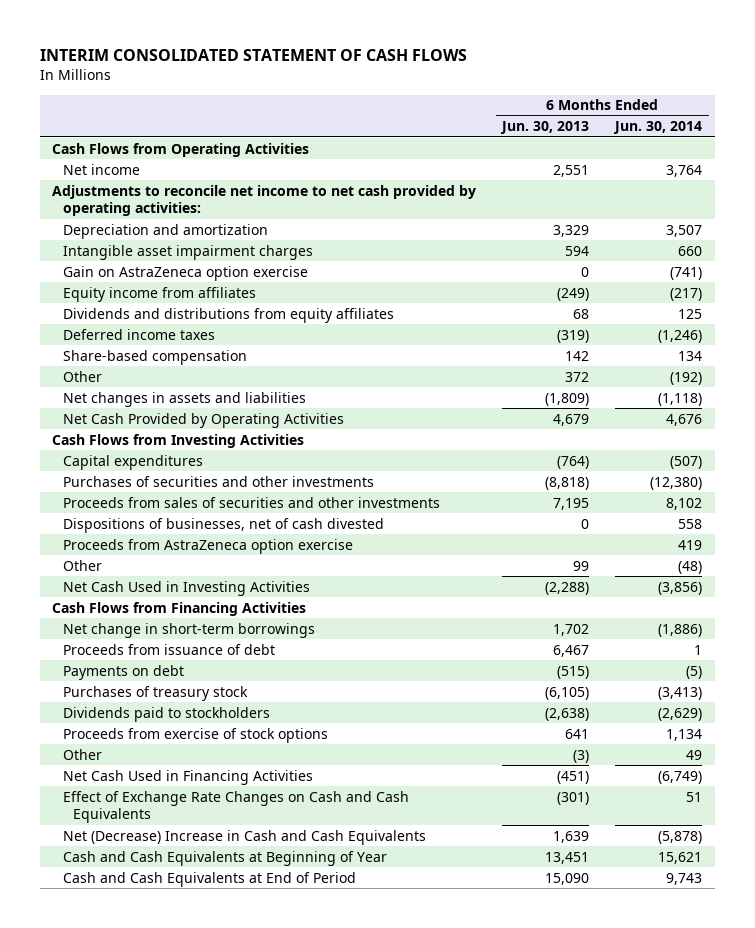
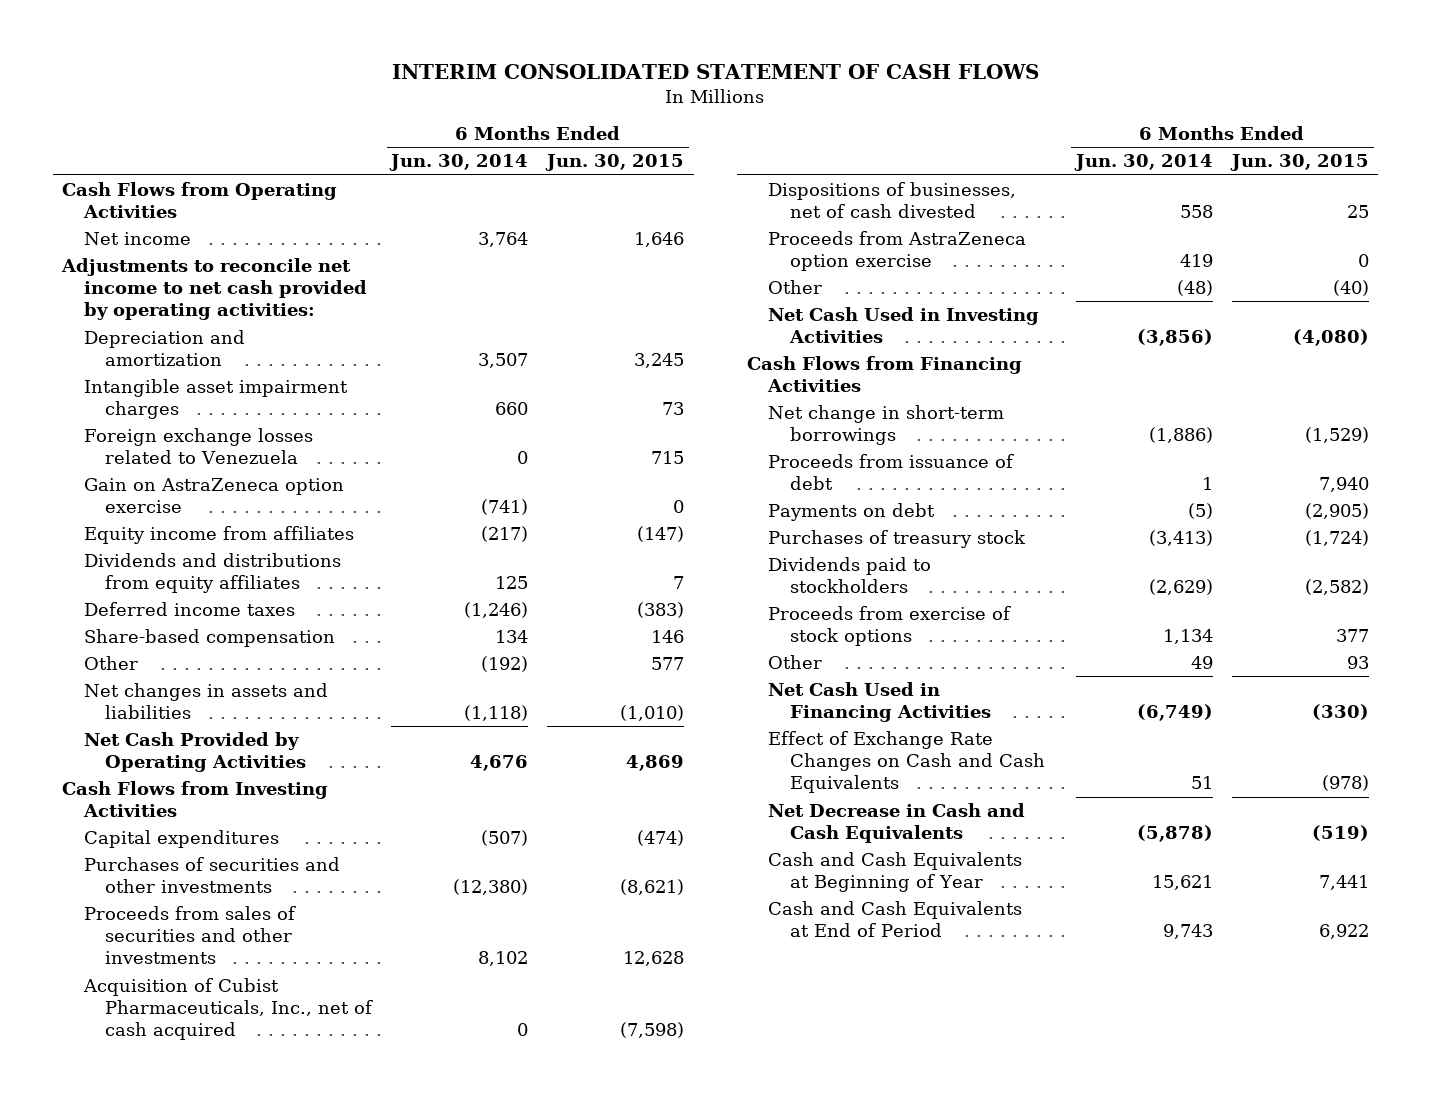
- | 6 Months Ended Jun. 30, 2013 | 6 Months Ended Jun. 30, 2014
+ | 6 Months Ended Jun. 30, 2014 | 6 Months Ended Jun. 30, 2015
+ Foreign exchange losses related to Venezuela | 0 | 715
+ Acquisition of Cubist Pharmaceuticals, Inc., net of cash acquired | 0 | (7,598)
- Net (Decrease) Increase in Cash and Cash Equivalents | 1,639 | (5,878)
+ Net Decrease in Cash and Cash Equivalents | (5,878) | (519)

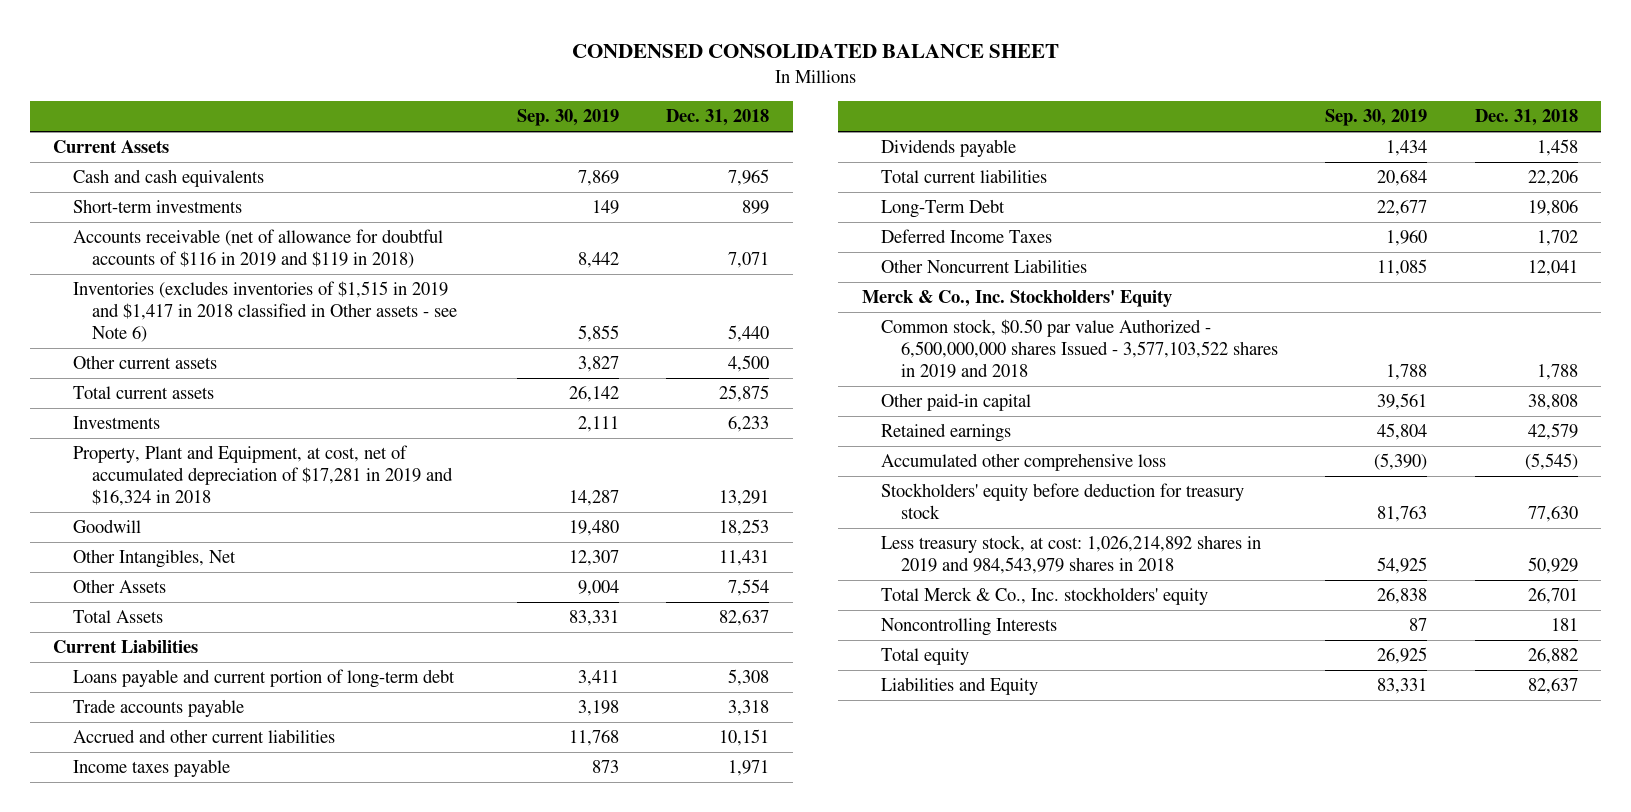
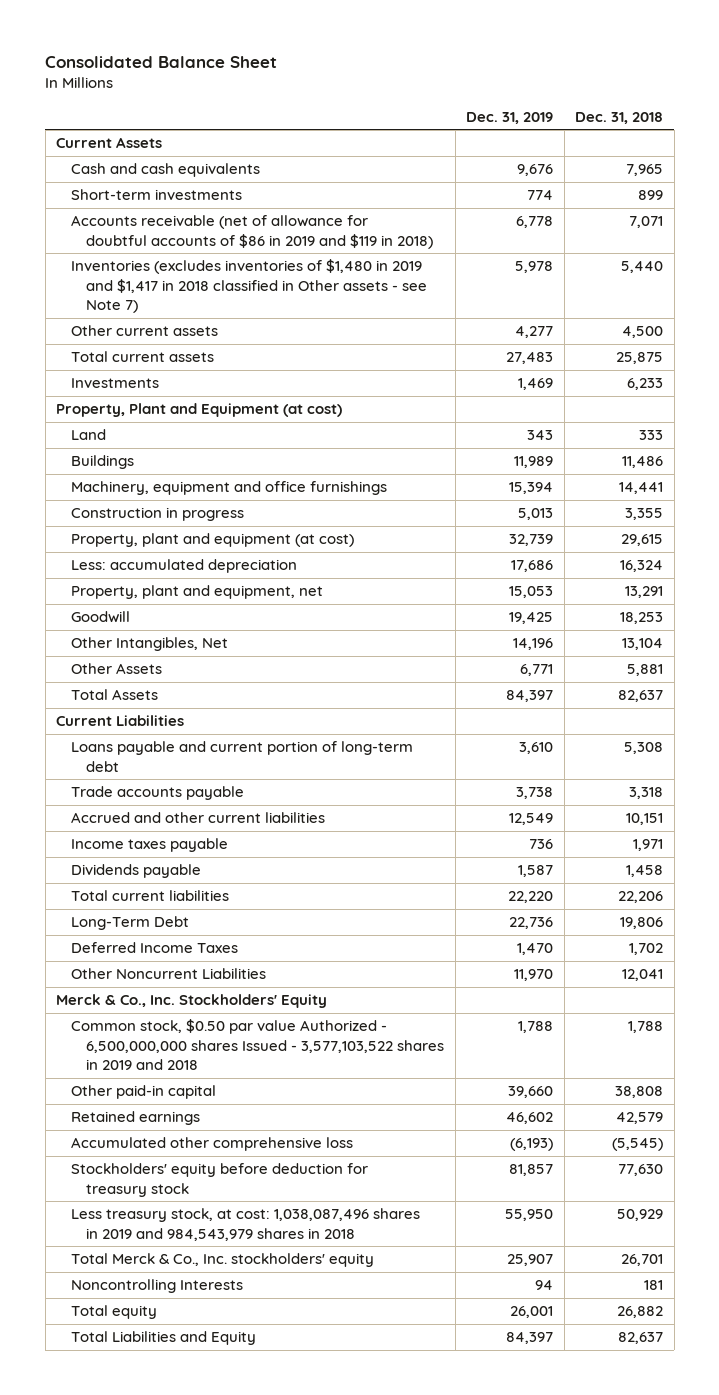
- CONDENSED CONSOLIDATED BALANCE SHEET
+ Consolidated Balance Sheet
- | Sep. 30, 2019 | Dec. 31, 2018
+ | Dec. 31, 2019 | Dec. 31, 2018
- Accounts receivable (net of allowance for doubtful accounts of $116 in 2019 and $119 in 2018) | 8,442 | 7,071
- Inventories (excludes inventories of $1,515 in 2019 and $1,417 in 2018 classified in Other assets - see Note 6) | 5,855 | 5,440
+ Accounts receivable (net of allowance for doubtful accounts of $86 in 2019 and $119 in 2018) | 6,778 | 7,071
+ Inventories (excludes inventories of $1,480 in 2019 and $1,417 in 2018 classified in Other assets - see Note 7) | 5,978 | 5,440
- Property, Plant and Equipment, at cost, net of accumulated depreciation of $17,281 in 2019 and $16,324 in 2018 | 14,287 | 13,291
+ Property, Plant and Equipment (at cost)
+ Land | 343 | 333
+ Buildings | 11,989 | 11,486
+ Machinery, equipment and office furnishings | 15,394 | 14,441
+ Construction in progress | 5,013 | 3,355
+ Property, plant and equipment (at cost) | 32,739 | 29,615
+ Less: accumulated depreciation | 17,686 | 16,324
+ Property, plant and equipment, net | 15,053 | 13,291
- Other Intangibles, Net | 12,307 | 11,431
- Other Assets | 9,004 | 7,554
+ Other Intangibles, Net | 14,196 | 13,104
+ Other Assets | 6,771 | 5,881
- Less treasury stock, at cost: 1,026,214,892 shares in 2019 and 984,543,979 shares in 2018 | 54,925 | 50,929
+ Less treasury stock, at cost: 1,038,087,496 shares in 2019 and 984,543,979 shares in 2018 | 55,950 | 50,929
- Liabilities and Equity | 83,331 | 82,637
+ Total Liabilities and Equity | 84,397 | 82,637

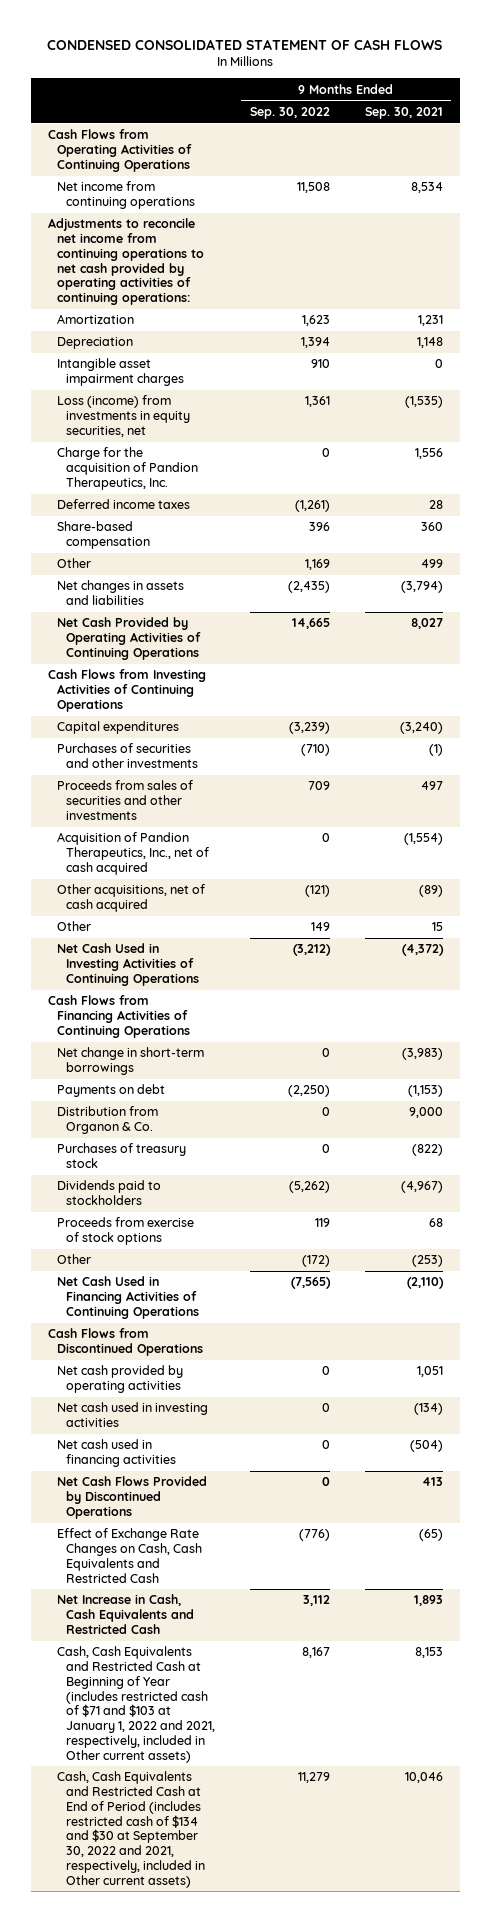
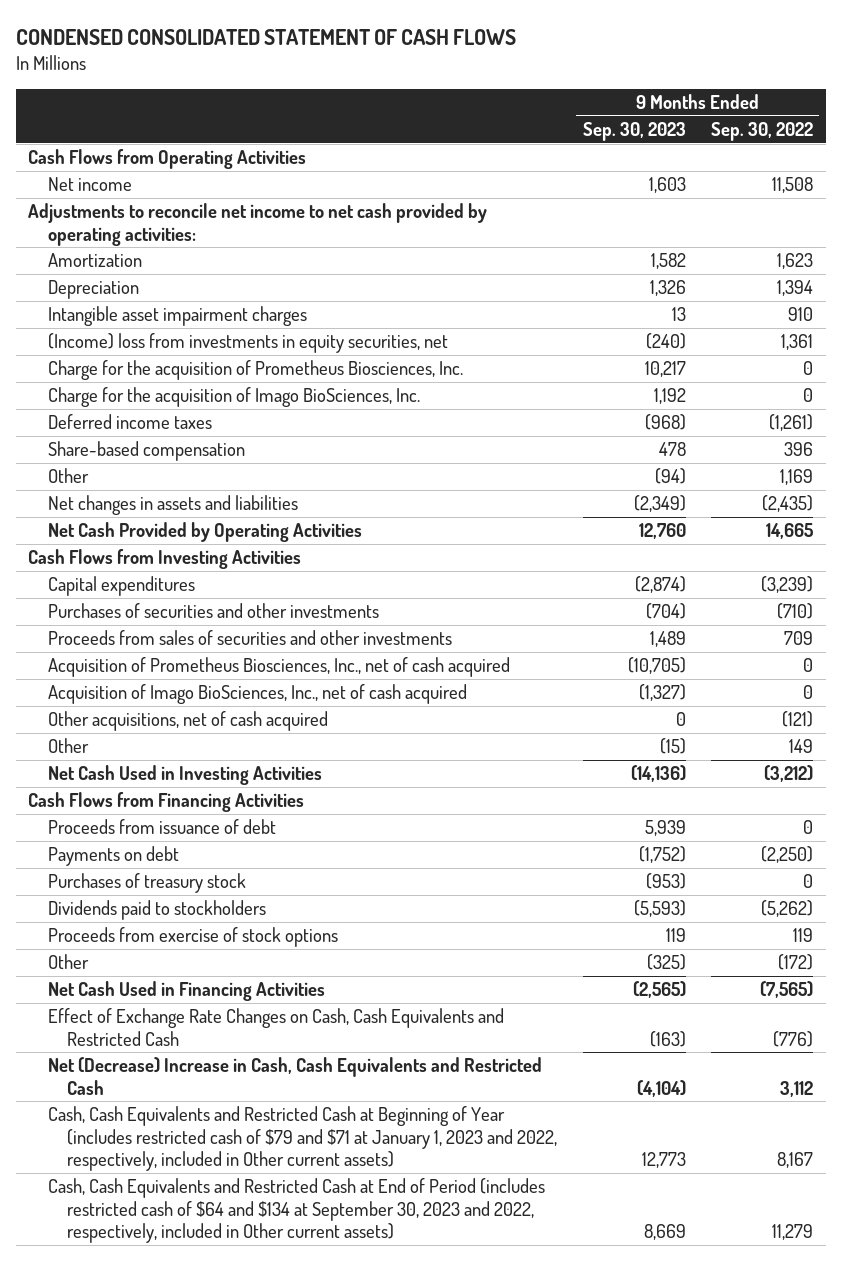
- | 9 Months Ended Sep. 30, 2022 | 9 Months Ended Sep. 30, 2021
+ | 9 Months Ended Sep. 30, 2023 | 9 Months Ended Sep. 30, 2022
- Cash Flows from Operating Activities of Continuing Operations
- Net income from continuing operations | 11,508 | 8,534
- Adjustments to reconcile net income from continuing operations to net cash provided by operating activities of continuing operations:
+ Cash Flows from Operating Activities
+ Net income | 1,603 | 11,508
+ Adjustments to reconcile net income to net cash provided by operating activities:
- Loss (income) from investments in equity securities, net | 1,361 | (1,535)
- Charge for the acquisition of Pandion Therapeutics, Inc. | 0 | 1,556
+ (Income) loss from investments in equity securities, net | (240) | 1,361
+ Charge for the acquisition of Prometheus Biosciences, Inc. | 10,217 | 0
+ Charge for the acquisition of Imago BioSciences, Inc. | 1,192 | 0
- Net Cash Provided by Operating Activities of Continuing Operations | 14,665 | 8,027
- Cash Flows from Investing Activities of Continuing Operations
+ Net Cash Provided by Operating Activities | 12,760 | 14,665
+ Cash Flows from Investing Activities
- Acquisition of Pandion Therapeutics, Inc., net of cash acquired | 0 | (1,554)
+ Acquisition of Prometheus Biosciences, Inc., net of cash acquired | (10,705) | 0
+ Acquisition of Imago BioSciences, Inc., net of cash acquired | (1,327) | 0
- Net Cash Used in Investing Activities of Continuing Operations | (3,212) | (4,372)
- Cash Flows from Financing Activities of Continuing Operations
- Net change in short-term borrowings | 0 | (3,983)
+ Net Cash Used in Investing Activities | (14,136) | (3,212)
+ Cash Flows from Financing Activities
+ Proceeds from issuance of debt | 5,939 | 0
- Distribution from Organon & Co. | 0 | 9,000
- Net Cash Used in Financing Activities of Continuing Operations | (7,565) | (2,110)
- Cash Flows from Discontinued Operations
- Net cash provided by operating activities | 0 | 1,051
- Net cash used in investing activities | 0 | (134)
- Net cash used in financing activities | 0 | (504)
- Net Cash Flows Provided by Discontinued Operations | 0 | 413
+ Net Cash Used in Financing Activities | (2,565) | (7,565)
- Net Increase in Cash, Cash Equivalents and Restricted Cash | 3,112 | 1,893
- Cash, Cash Equivalents and Restricted Cash at Beginning of Year (includes restricted cash of $71 and $103 at January 1, 2022 and 2021, respectively, included in Other current assets) | 8,167 | 8,153
- Cash, Cash Equivalents and Restricted Cash at End of Period (includes restricted cash of $134 and $30 at September 30, 2022 and 2021, respectively, included in Other current assets) | 11,279 | 10,046
+ Net (Decrease) Increase in Cash, Cash Equivalents and Restricted Cash | (4,104) | 3,112
+ Cash, Cash Equivalents and Restricted Cash at Beginning of Year (includes restricted cash of $79 and $71 at January 1, 2023 and 2022, respectively, included in Other current assets) | 12,773 | 8,167
+ Cash, Cash Equivalents and Restricted Cash at End of Period (includes restricted cash of $64 and $134 at September 30, 2023 and 2022, respectively, included in Other current assets) | 8,669 | 11,279

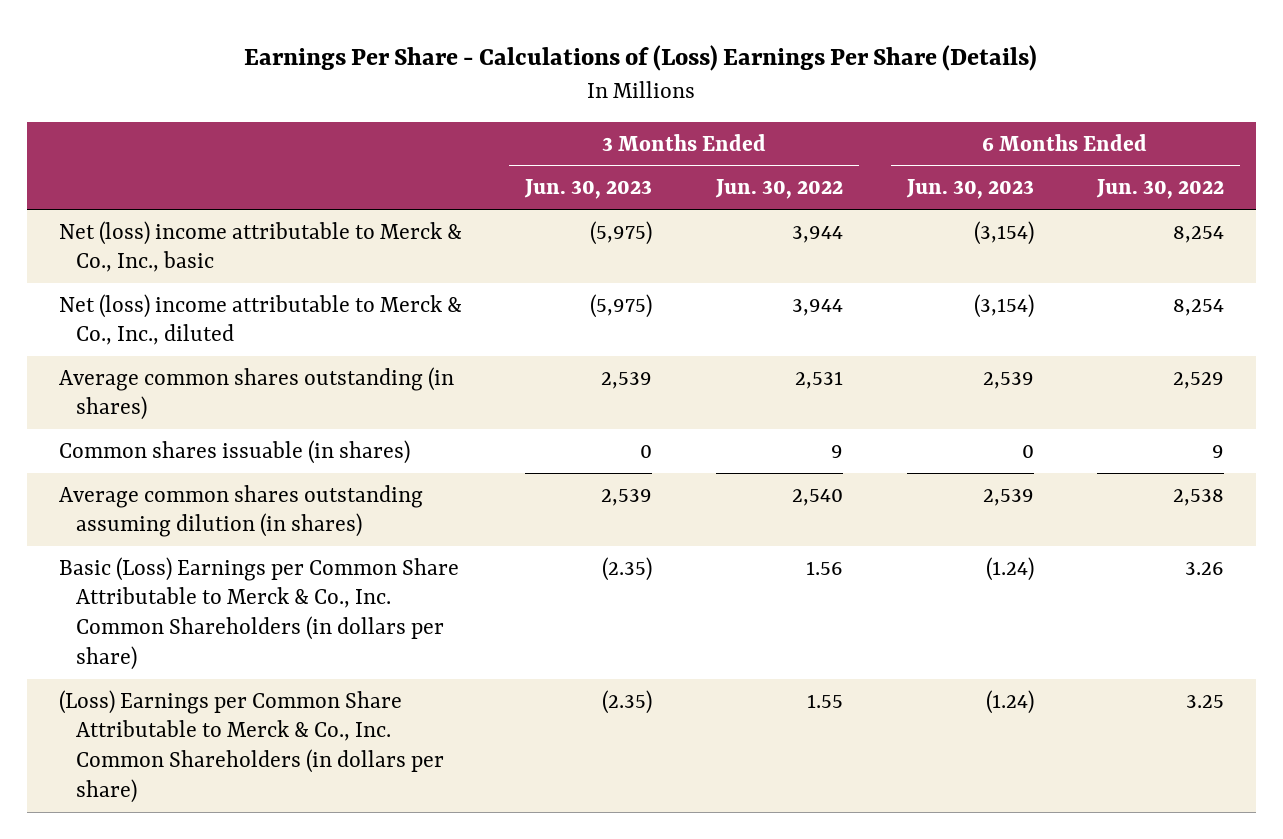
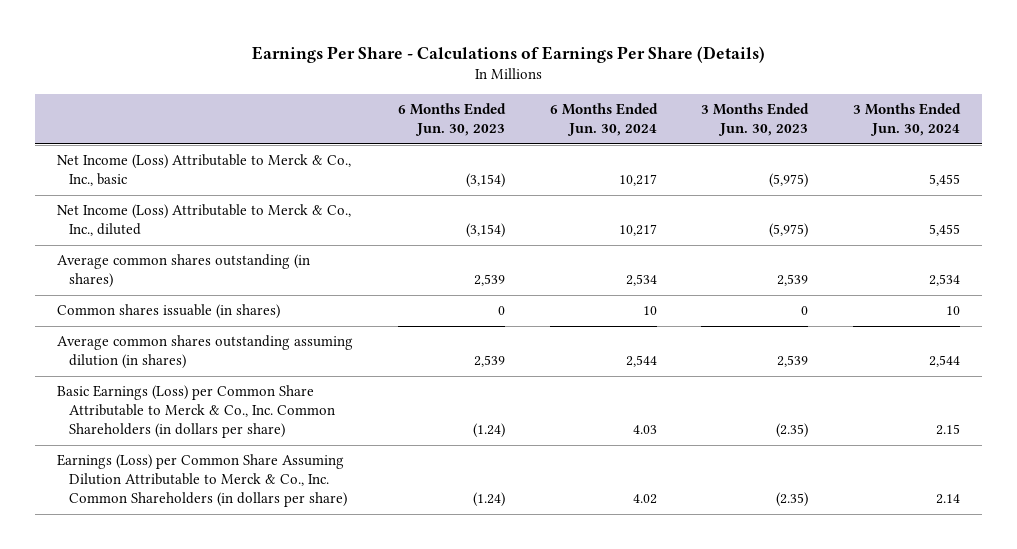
- Earnings Per Share - Calculations of (Loss) Earnings Per Share (Details)
+ Earnings Per Share - Calculations of Earnings Per Share (Details)
- | 3 Months Ended Jun. 30, 2023 | 3 Months Ended Jun. 30, 2022 | 6 Months Ended Jun. 30, 2023 | 6 Months Ended Jun. 30, 2022
+ | 6 Months Ended Jun. 30, 2023 | 6 Months Ended Jun. 30, 2024 | 3 Months Ended Jun. 30, 2023 | 3 Months Ended Jun. 30, 2024
- Net (loss) income attributable to Merck & Co., Inc., basic | (5,975) | 3,944 | (3,154) | 8,254
- Net (loss) income attributable to Merck & Co., Inc., diluted | (5,975) | 3,944 | (3,154) | 8,254
+ Net Income (Loss) Attributable to Merck & Co., Inc., basic | (3,154) | 10,217 | (5,975) | 5,455
+ Net Income (Loss) Attributable to Merck & Co., Inc., diluted | (3,154) | 10,217 | (5,975) | 5,455
- Basic (Loss) Earnings per Common Share Attributable to Merck & Co., Inc. Common Shareholders (in dollars per share) | (2.35) | 1.56 | (1.24) | 3.26
- (Loss) Earnings per Common Share Attributable to Merck & Co., Inc. Common Shareholders (in dollars per share) | (2.35) | 1.55 | (1.24) | 3.25
+ Basic Earnings (Loss) per Common Share Attributable to Merck & Co., Inc. Common Shareholders (in dollars per share) | (1.24) | 4.03 | (2.35) | 2.15
+ Earnings (Loss) per Common Share Assuming Dilution Attributable to Merck & Co., Inc. Common Shareholders (in dollars per share) | (1.24) | 4.02 | (2.35) | 2.14

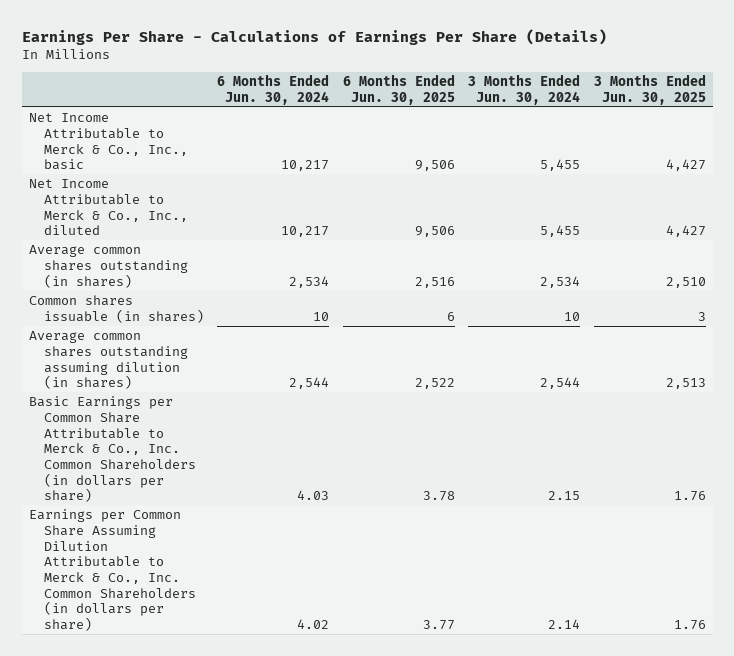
- | 6 Months Ended Jun. 30, 2023 | 6 Months Ended Jun. 30, 2024 | 3 Months Ended Jun. 30, 2023 | 3 Months Ended Jun. 30, 2024
+ | 6 Months Ended Jun. 30, 2024 | 6 Months Ended Jun. 30, 2025 | 3 Months Ended Jun. 30, 2024 | 3 Months Ended Jun. 30, 2025
- Net Income (Loss) Attributable to Merck & Co., Inc., basic | (3,154) | 10,217 | (5,975) | 5,455
- Net Income (Loss) Attributable to Merck & Co., Inc., diluted | (3,154) | 10,217 | (5,975) | 5,455
+ Net Income Attributable to Merck & Co., Inc., basic | 10,217 | 9,506 | 5,455 | 4,427
+ Net Income Attributable to Merck & Co., Inc., diluted | 10,217 | 9,506 | 5,455 | 4,427
- Basic Earnings (Loss) per Common Share Attributable to Merck & Co., Inc. Common Shareholders (in dollars per share) | (1.24) | 4.03 | (2.35) | 2.15
- Earnings (Loss) per Common Share Assuming Dilution Attributable to Merck & Co., Inc. Common Shareholders (in dollars per share) | (1.24) | 4.02 | (2.35) | 2.14
+ Basic Earnings per Common Share Attributable to Merck & Co., Inc. Common Shareholders (in dollars per share) | 4.03 | 3.78 | 2.15 | 1.76
+ Earnings per Common Share Assuming Dilution Attributable to Merck & Co., Inc. Common Shareholders (in dollars per share) | 4.02 | 3.77 | 2.14 | 1.76

